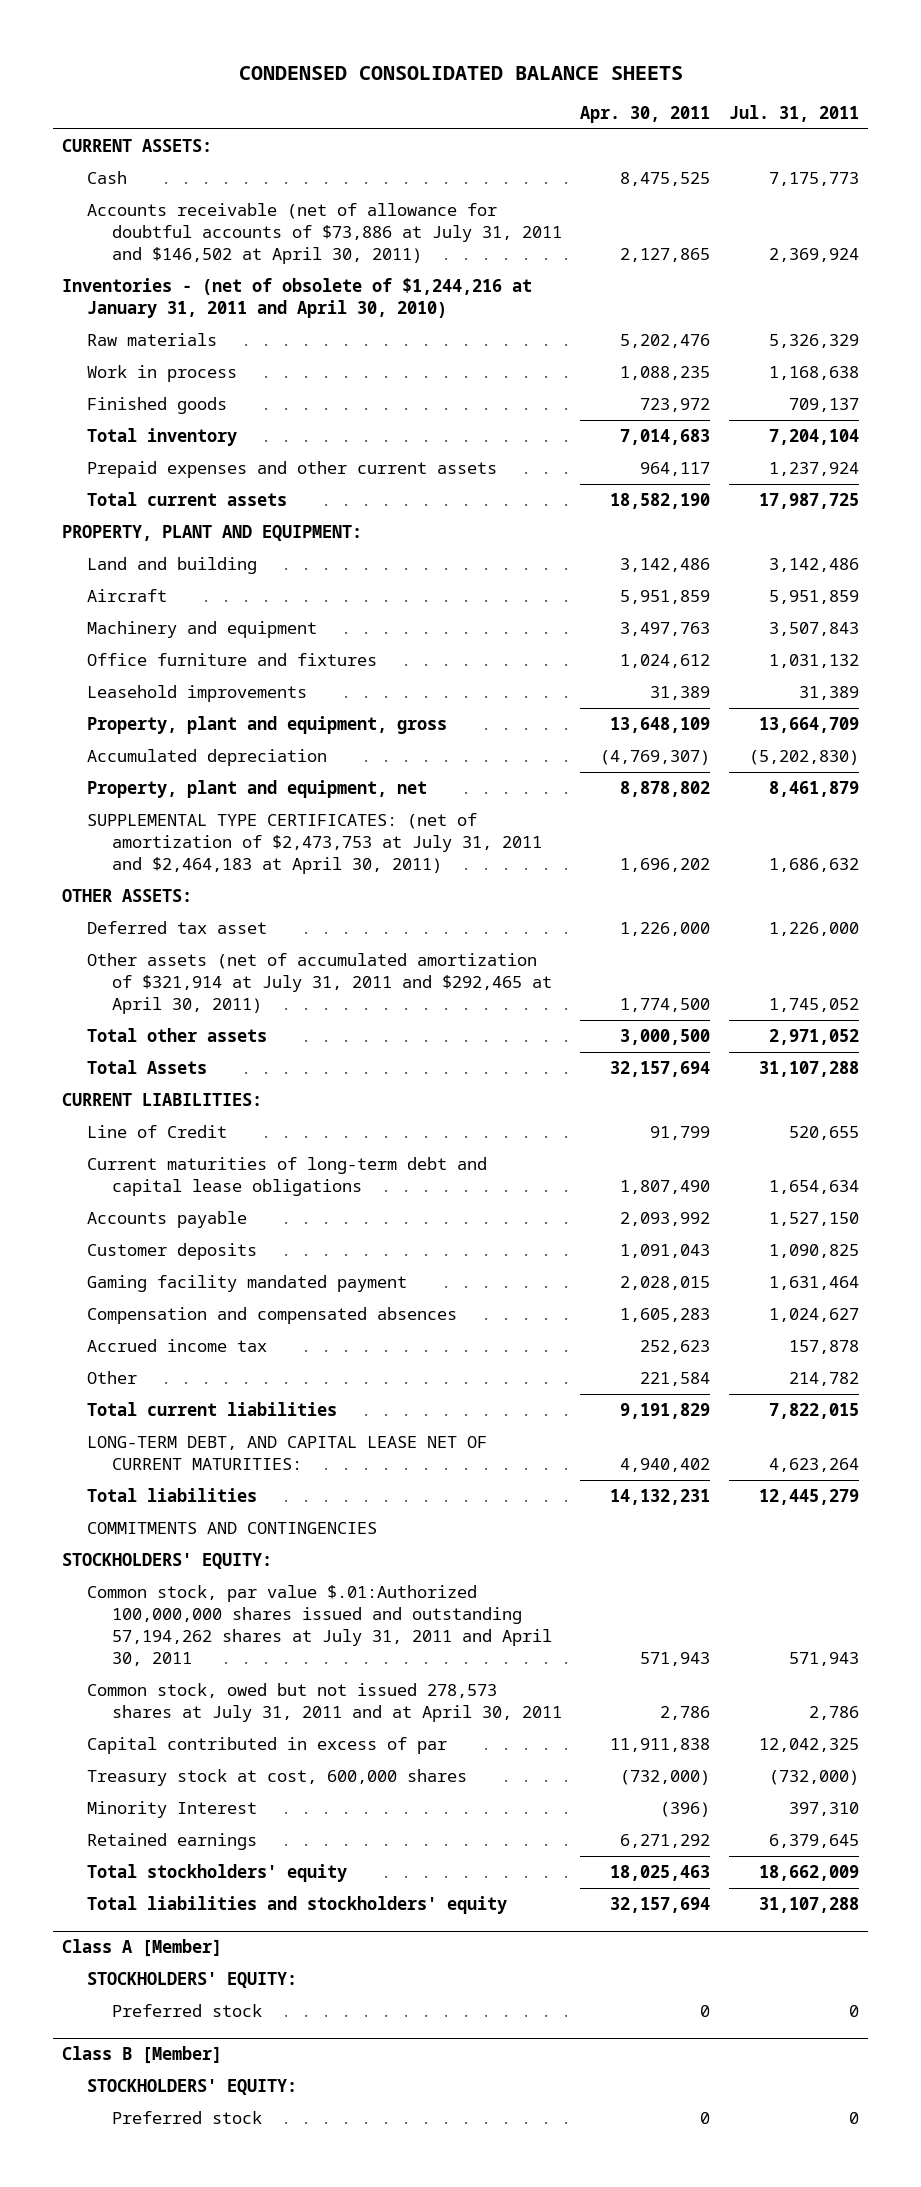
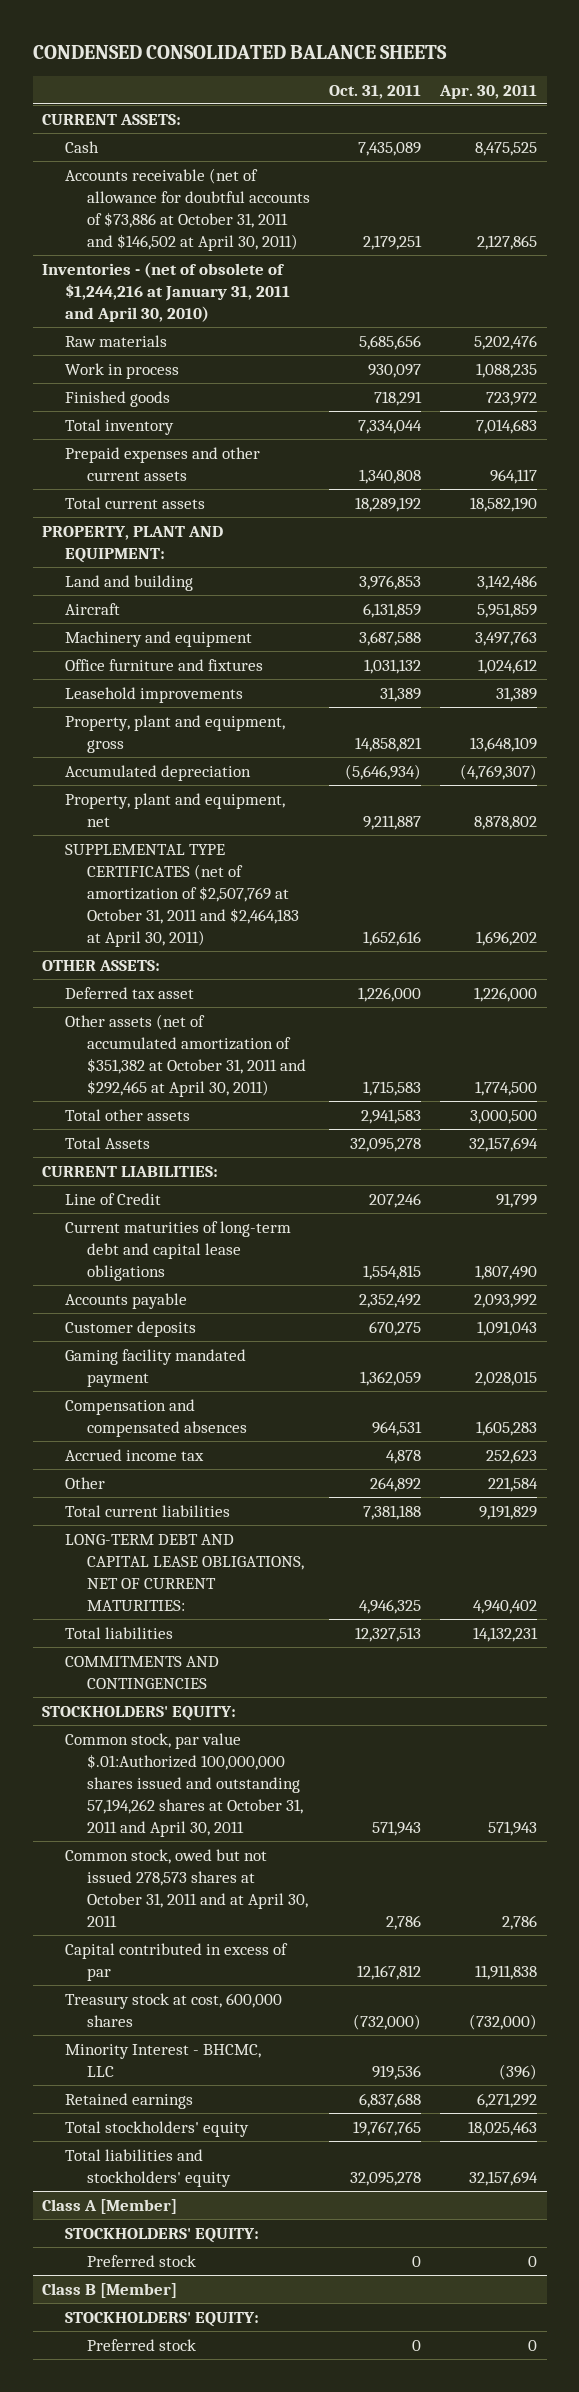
- | Apr. 30, 2011 | Jul. 31, 2011
+ | Oct. 31, 2011 | Apr. 30, 2011
- Accounts receivable (net of allowance for doubtful accounts of $73,886 at July 31, 2011 and $146,502 at April 30, 2011) | 2,127,865 | 2,369,924
+ Accounts receivable (net of allowance for doubtful accounts of $73,886 at October 31, 2011 and $146,502 at April 30, 2011) | 2,179,251 | 2,127,865
- SUPPLEMENTAL TYPE CERTIFICATES: (net of amortization of $2,473,753 at July 31, 2011 and $2,464,183 at April 30, 2011) | 1,696,202 | 1,686,632
+ SUPPLEMENTAL TYPE CERTIFICATES (net of amortization of $2,507,769 at October 31, 2011 and $2,464,183 at April 30, 2011) | 1,652,616 | 1,696,202
- Other assets (net of accumulated amortization of $321,914 at July 31, 2011 and $292,465 at April 30, 2011) | 1,774,500 | 1,745,052
+ Other assets (net of accumulated amortization of $351,382 at October 31, 2011 and $292,465 at April 30, 2011) | 1,715,583 | 1,774,500
- LONG-TERM DEBT, AND CAPITAL LEASE NET OF CURRENT MATURITIES: | 4,940,402 | 4,623,264
+ LONG-TERM DEBT AND CAPITAL LEASE OBLIGATIONS, NET OF CURRENT MATURITIES: | 4,946,325 | 4,940,402
- Common stock, par value $.01:Authorized 100,000,000 shares issued and outstanding 57,194,262 shares at July 31, 2011 and April 30, 2011 | 571,943 | 571,943
- Common stock, owed but not issued 278,573 shares at July 31, 2011 and at April 30, 2011 | 2,786 | 2,786
+ Common stock, par value $.01:Authorized 100,000,000 shares issued and outstanding 57,194,262 shares at October 31, 2011 and April 30, 2011 | 571,943 | 571,943
+ Common stock, owed but not issued 278,573 shares at October 31, 2011 and at April 30, 2011 | 2,786 | 2,786
- Minority Interest | (396) | 397,310
+ Minority Interest - BHCMC, LLC | 919,536 | (396)

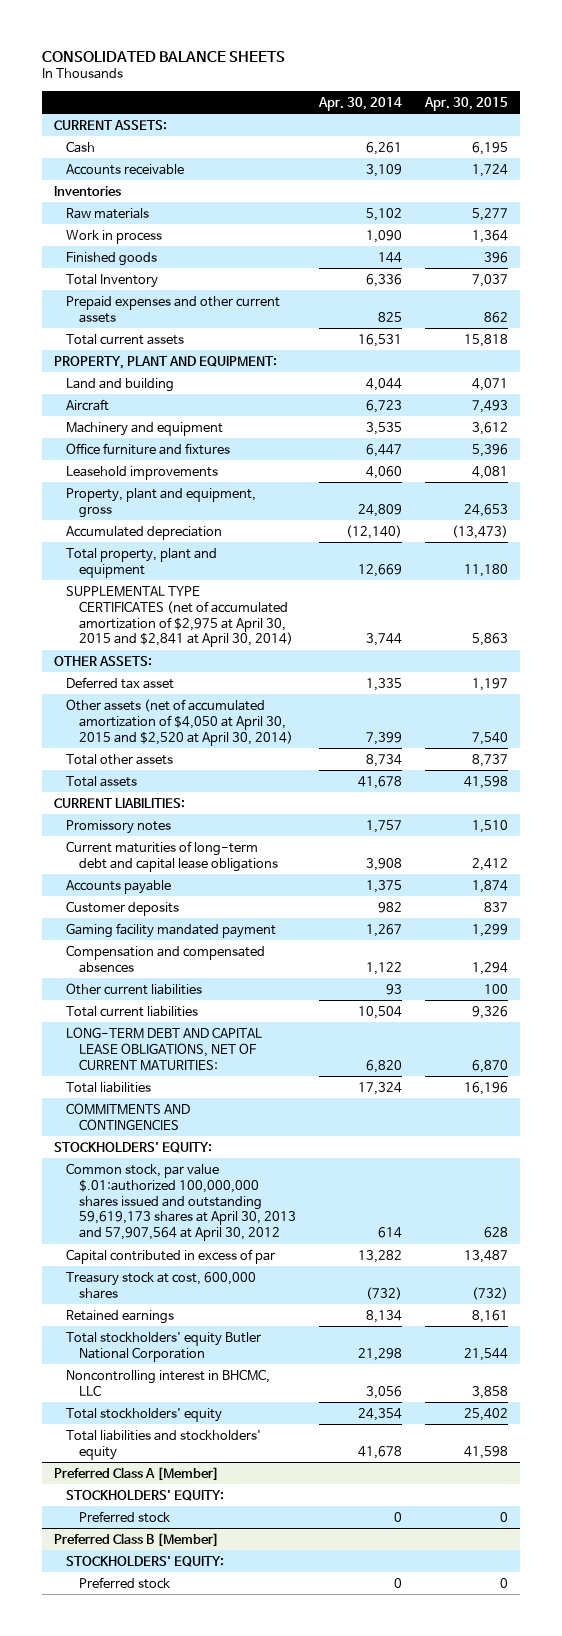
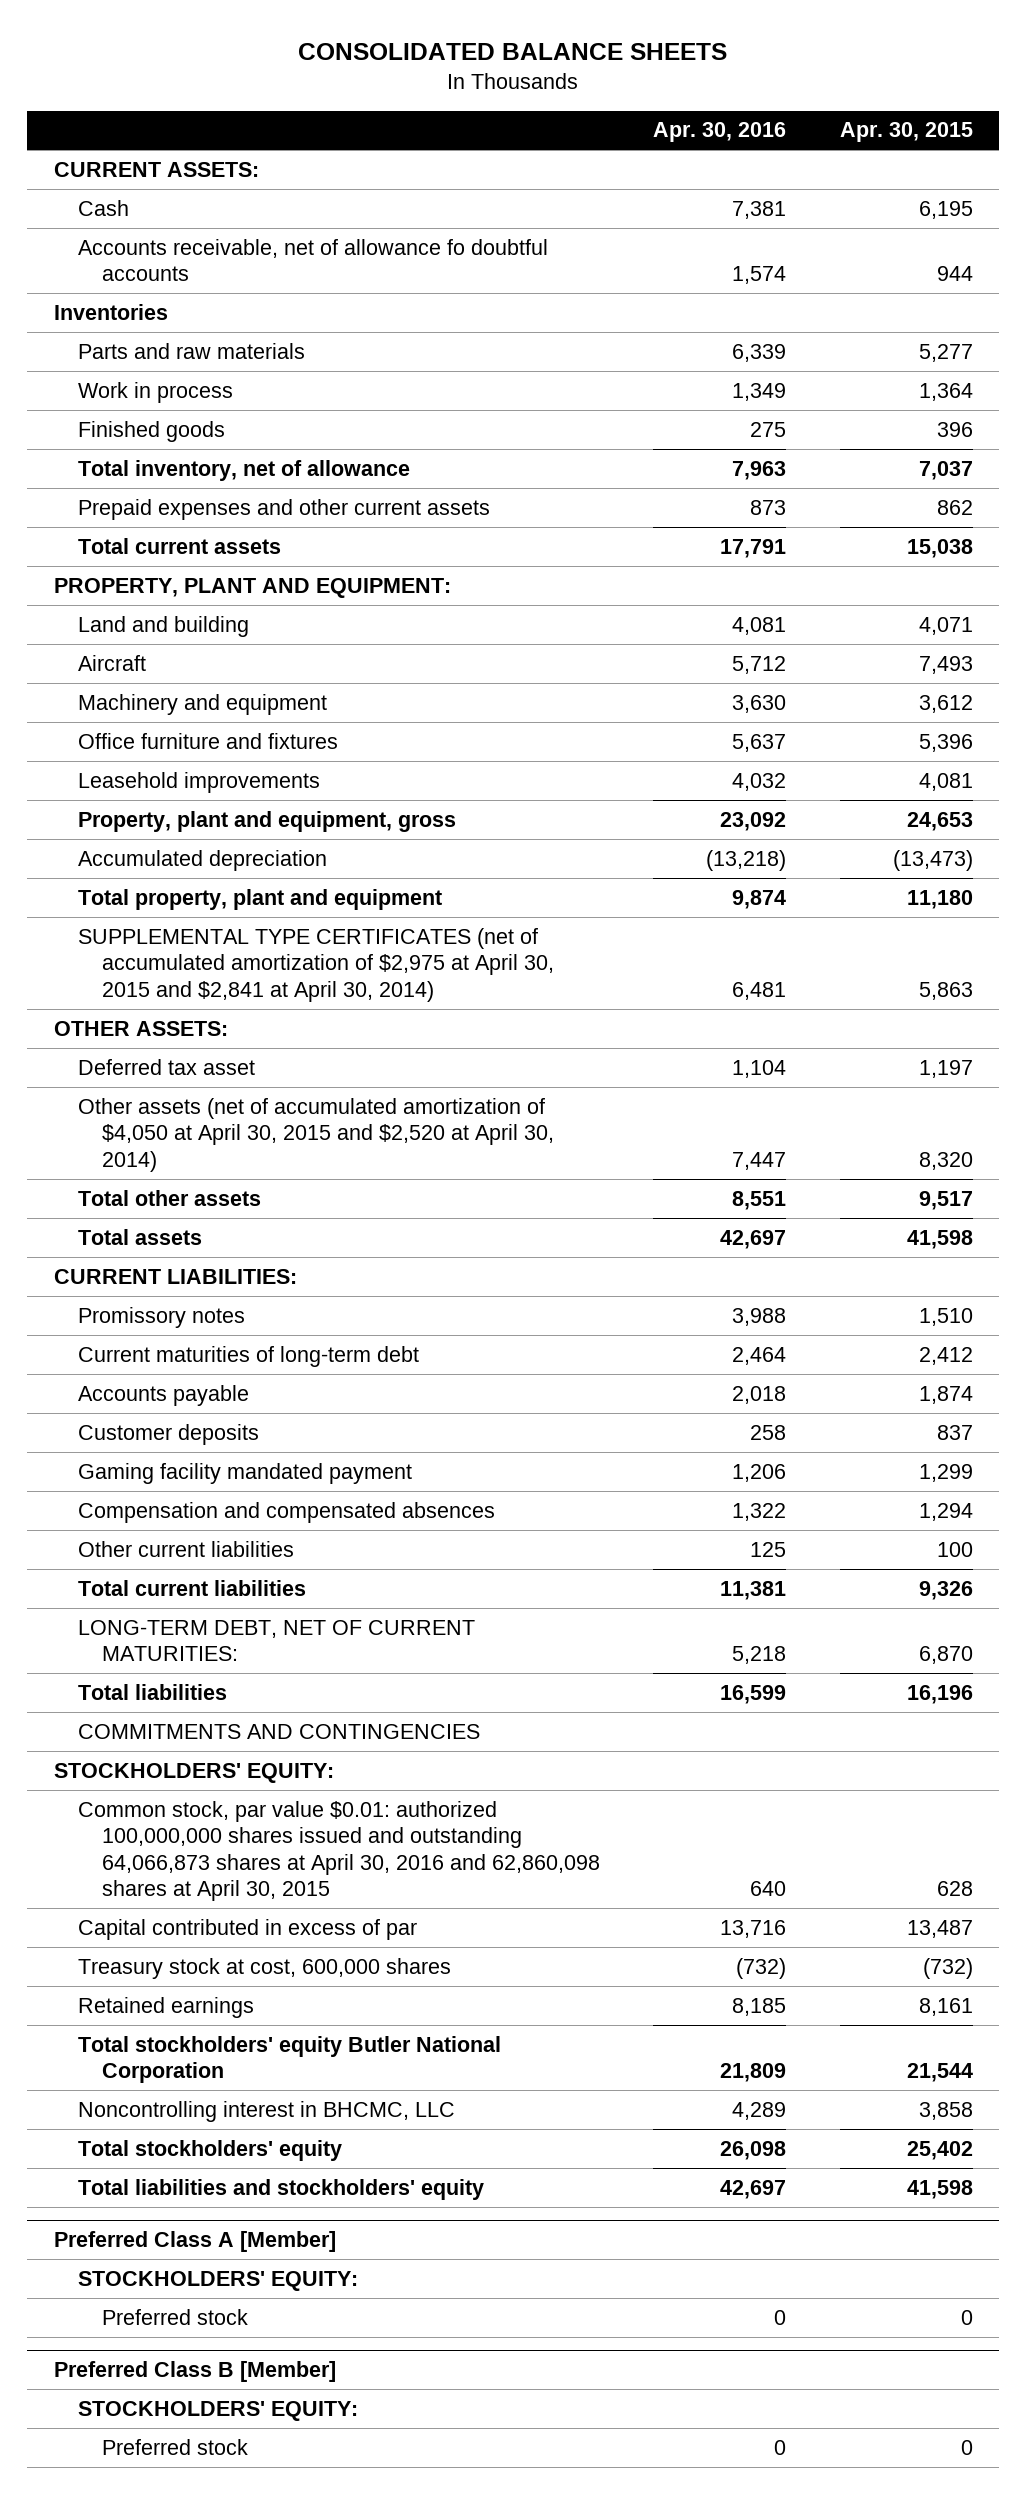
- | Apr. 30, 2014 | Apr. 30, 2015
+ | Apr. 30, 2016 | Apr. 30, 2015
- Accounts receivable | 3,109 | 1,724
+ Accounts receivable, net of allowance fo doubtful accounts | 1,574 | 944
- Raw materials | 5,102 | 5,277
+ Parts and raw materials | 6,339 | 5,277
- Total Inventory | 6,336 | 7,037
+ Total inventory, net of allowance | 7,963 | 7,037
- Total current assets | 16,531 | 15,818
+ Total current assets | 17,791 | 15,038
- Other assets (net of accumulated amortization of $4,050 at April 30, 2015 and $2,520 at April 30, 2014) | 7,399 | 7,540
- Total other assets | 8,734 | 8,737
+ Other assets (net of accumulated amortization of $4,050 at April 30, 2015 and $2,520 at April 30, 2014) | 7,447 | 8,320
+ Total other assets | 8,551 | 9,517
- Current maturities of long-term debt and capital lease obligations | 3,908 | 2,412
+ Current maturities of long-term debt | 2,464 | 2,412
- LONG-TERM DEBT AND CAPITAL LEASE OBLIGATIONS, NET OF CURRENT MATURITIES: | 6,820 | 6,870
+ LONG-TERM DEBT, NET OF CURRENT MATURITIES: | 5,218 | 6,870
- Common stock, par value $.01:authorized 100,000,000 shares issued and outstanding 59,619,173 shares at April 30, 2013 and 57,907,564 at April 30, 2012 | 614 | 628
+ Common stock, par value $0.01: authorized 100,000,000 shares issued and outstanding 64,066,873 shares at April 30, 2016 and 62,860,098 shares at April 30, 2015 | 640 | 628

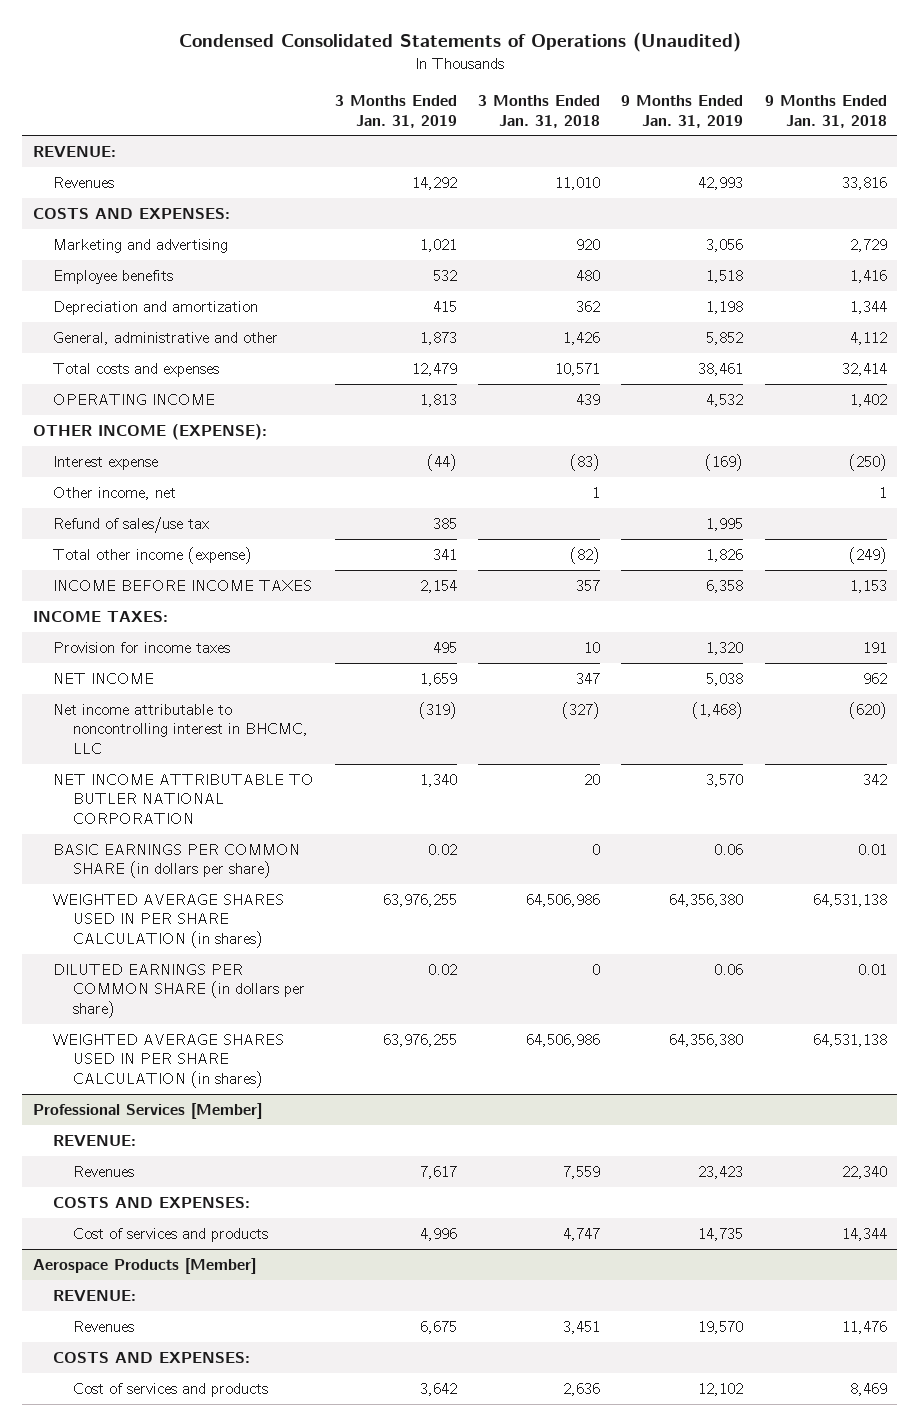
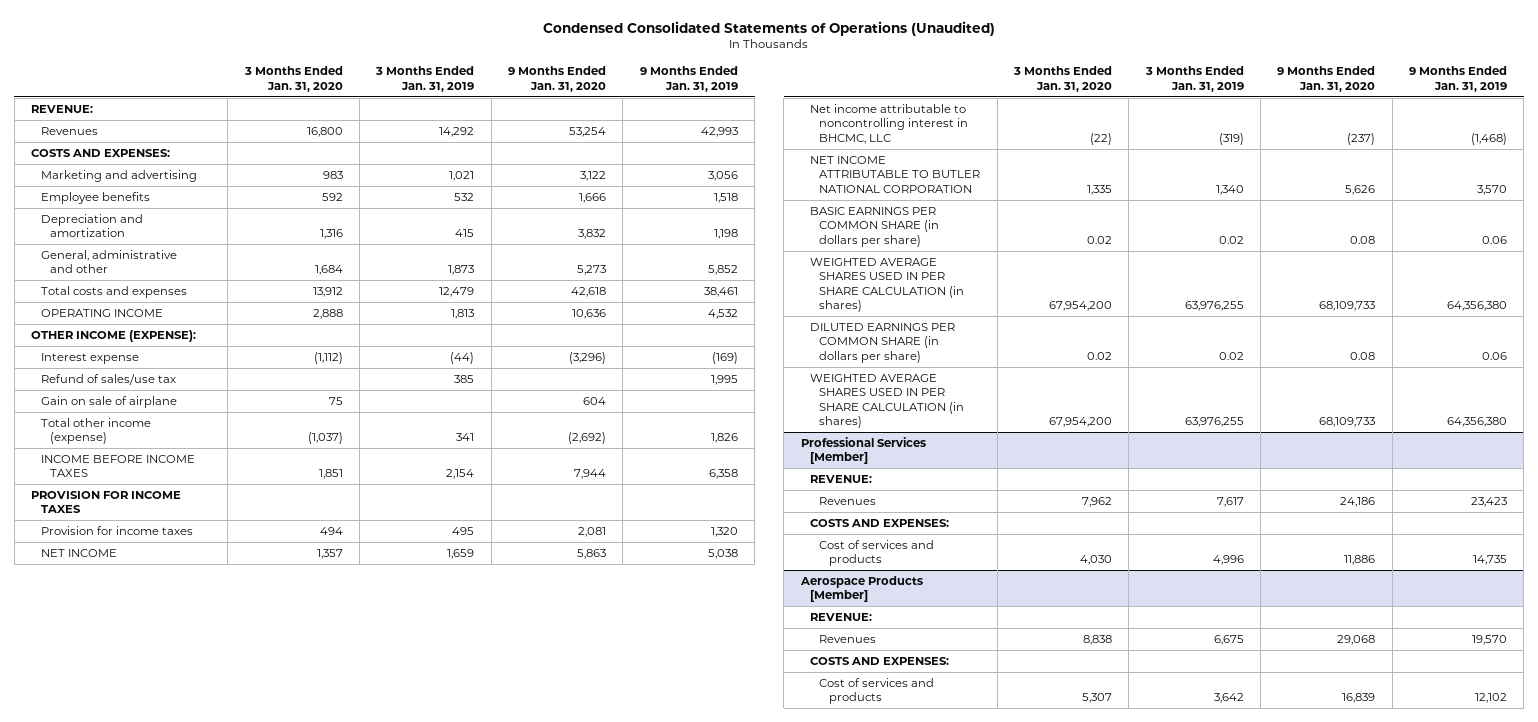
- | 3 Months Ended Jan. 31, 2019 | 3 Months Ended Jan. 31, 2018 | 9 Months Ended Jan. 31, 2019 | 9 Months Ended Jan. 31, 2018
+ | 3 Months Ended Jan. 31, 2020 | 3 Months Ended Jan. 31, 2019 | 9 Months Ended Jan. 31, 2020 | 9 Months Ended Jan. 31, 2019
- Other income, net | | 1 | | 1
+ Gain on sale of airplane | 75 | | 604 |
- INCOME TAXES:
+ PROVISION FOR INCOME TAXES

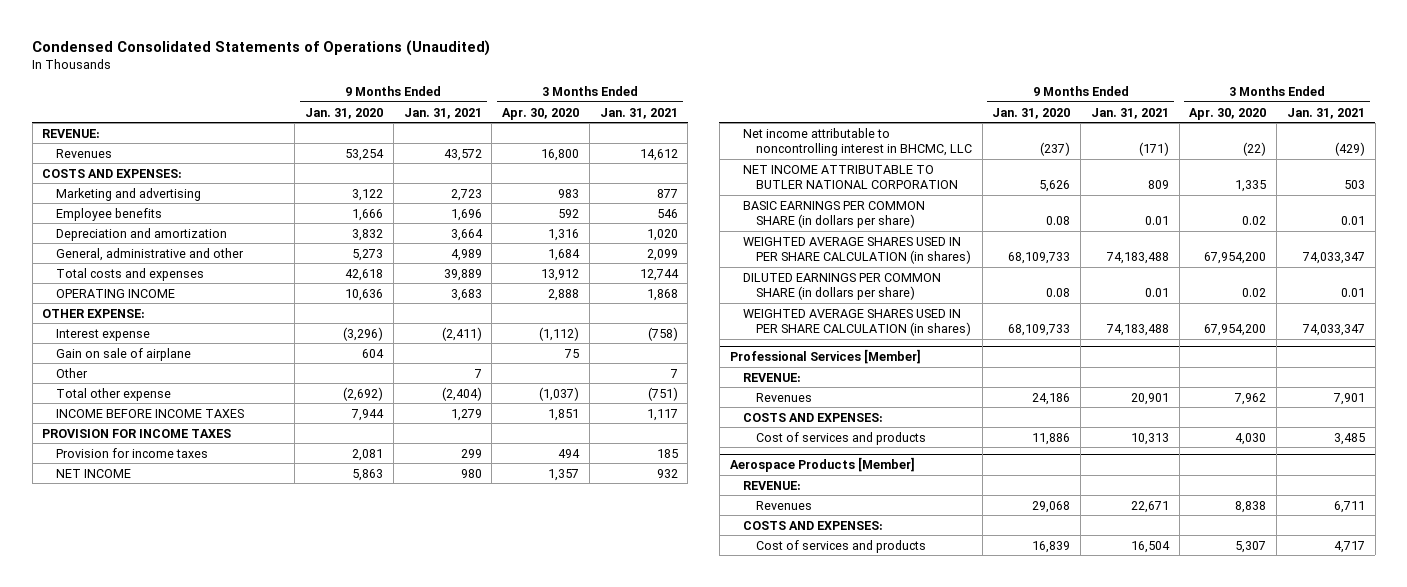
- | 3 Months Ended Jan. 31, 2020 | 3 Months Ended Jan. 31, 2019 | 9 Months Ended Jan. 31, 2020 | 9 Months Ended Jan. 31, 2019
+ | 9 Months Ended Jan. 31, 2020 | 9 Months Ended Jan. 31, 2021 | 3 Months Ended Apr. 30, 2020 | 3 Months Ended Jan. 31, 2021
- OTHER INCOME (EXPENSE):
+ OTHER EXPENSE:
- Refund of sales/use tax | | 385 | | 1,995
- Total other income (expense) | (1,037) | 341 | (2,692) | 1,826
+ Other | | 7 | | 7
+ Total other expense | (2,692) | (2,404) | (1,037) | (751)

